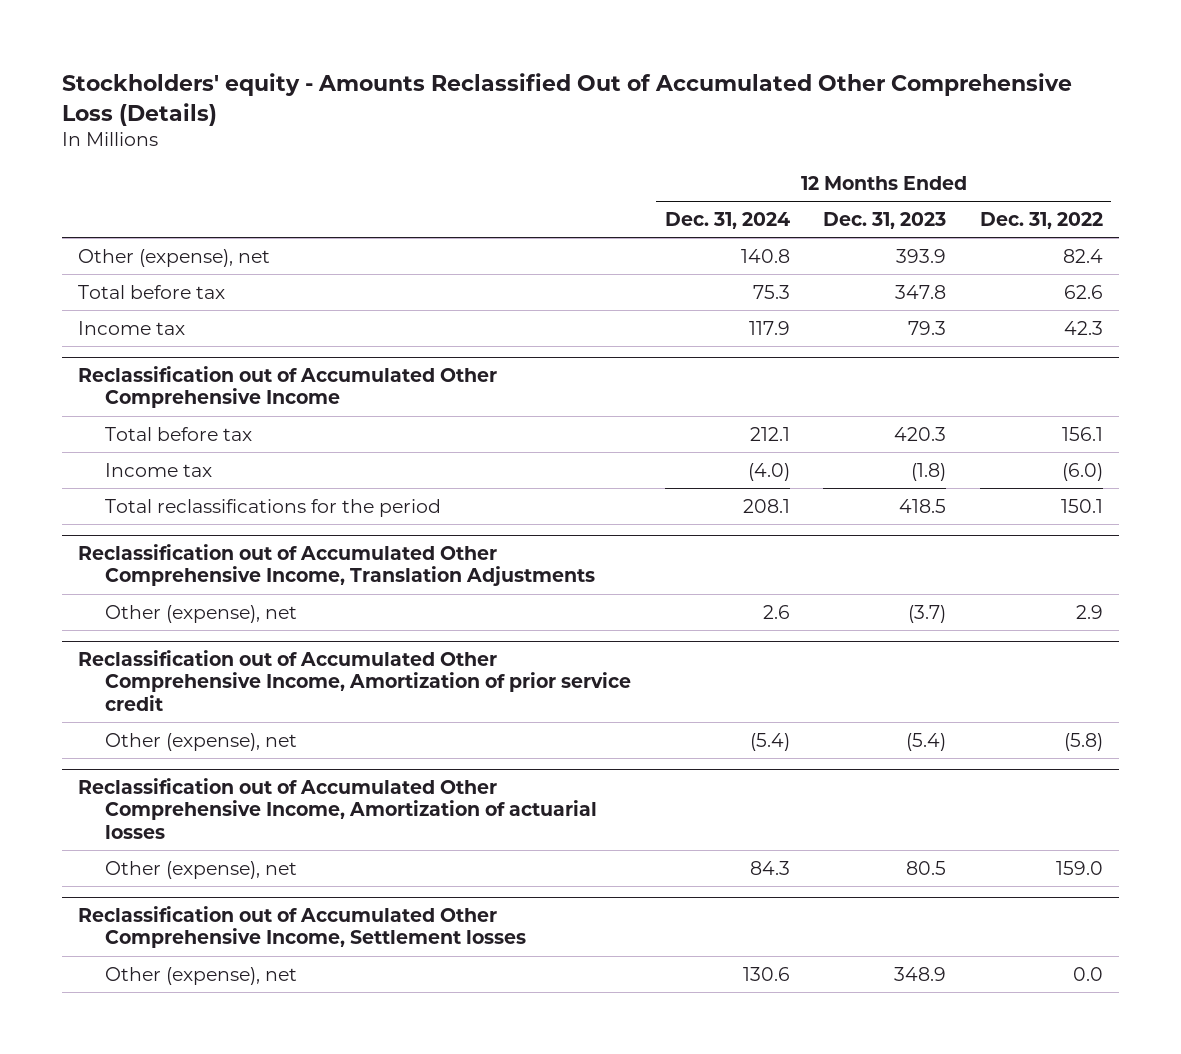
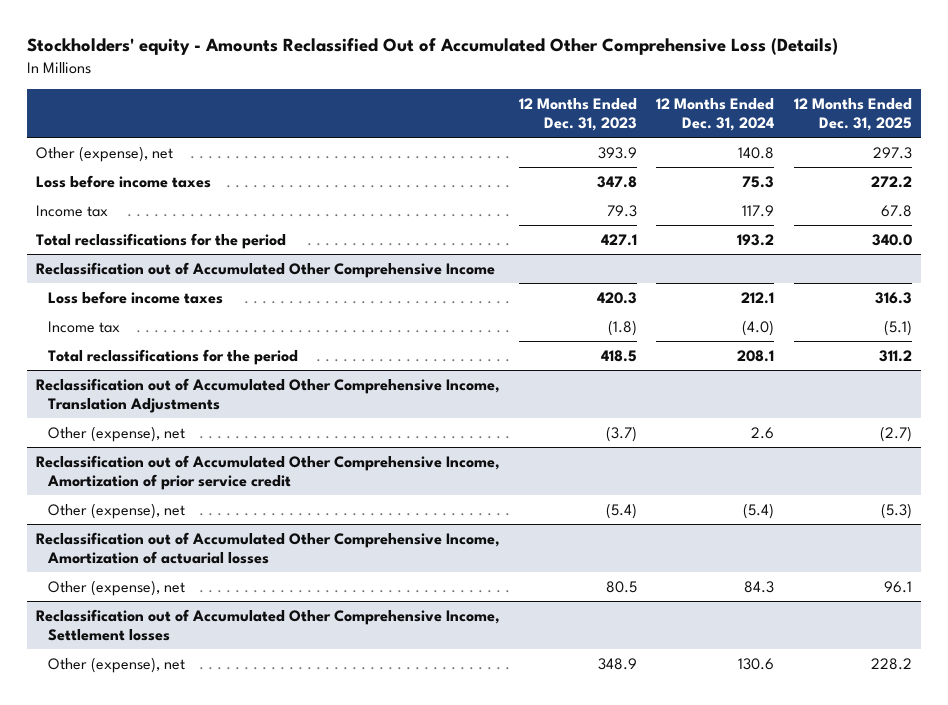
- | 12 Months Ended Dec. 31, 2024 | 12 Months Ended Dec. 31, 2023 | 12 Months Ended Dec. 31, 2022
+ | 12 Months Ended Dec. 31, 2023 | 12 Months Ended Dec. 31, 2024 | 12 Months Ended Dec. 31, 2025
- Total before tax | 75.3 | 347.8 | 62.6
+ Loss before income taxes | 347.8 | 75.3 | 272.2
+ Total reclassifications for the period | 427.1 | 193.2 | 340.0
@ Reclassification out of Accumulated Other Comprehensive Income
- Total before tax | 212.1 | 420.3 | 156.1
+ Loss before income taxes | 420.3 | 212.1 | 316.3

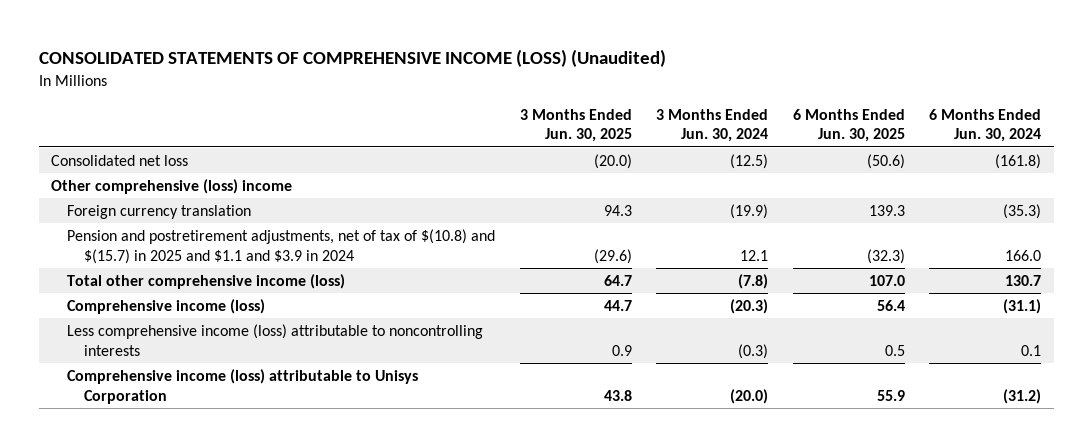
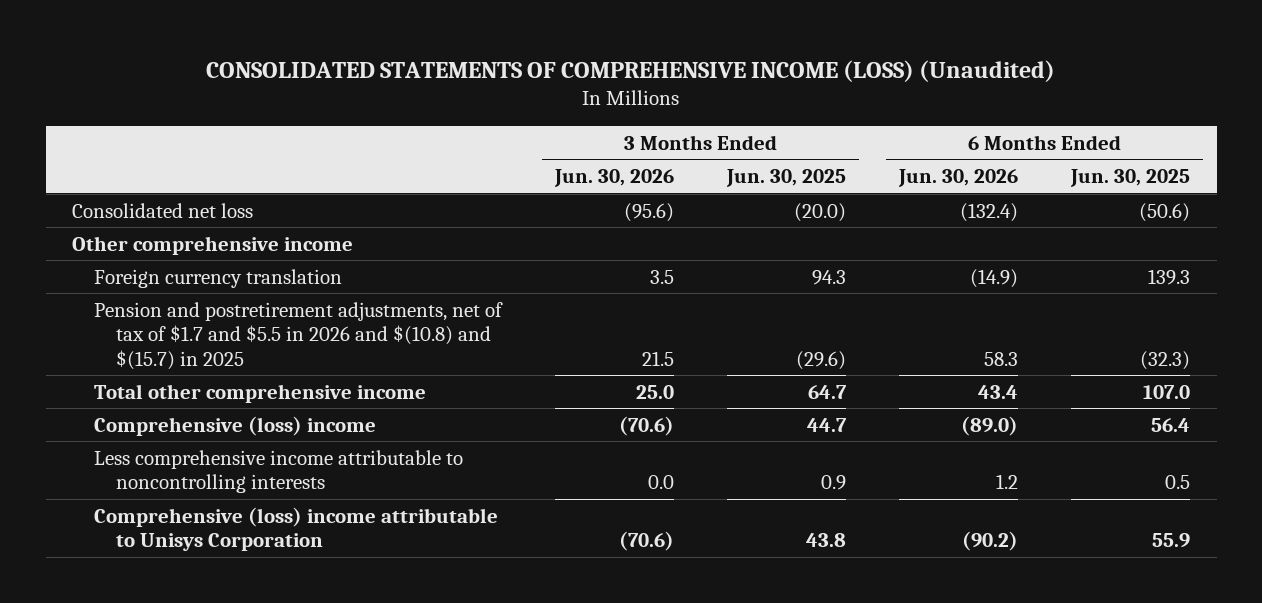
- | 3 Months Ended Jun. 30, 2025 | 3 Months Ended Jun. 30, 2024 | 6 Months Ended Jun. 30, 2025 | 6 Months Ended Jun. 30, 2024
+ | 3 Months Ended Jun. 30, 2026 | 3 Months Ended Jun. 30, 2025 | 6 Months Ended Jun. 30, 2026 | 6 Months Ended Jun. 30, 2025
- Other comprehensive (loss) income
+ Other comprehensive income
- Pension and postretirement adjustments, net of tax of $(10.8) and $(15.7) in 2025 and $1.1 and $3.9 in 2024 | (29.6) | 12.1 | (32.3) | 166.0
- Total other comprehensive income (loss) | 64.7 | (7.8) | 107.0 | 130.7
- Comprehensive income (loss) | 44.7 | (20.3) | 56.4 | (31.1)
- Less comprehensive income (loss) attributable to noncontrolling interests | 0.9 | (0.3) | 0.5 | 0.1
- Comprehensive income (loss) attributable to Unisys Corporation | 43.8 | (20.0) | 55.9 | (31.2)
+ Pension and postretirement adjustments, net of tax of $1.7 and $5.5 in 2026 and $(10.8) and $(15.7) in 2025 | 21.5 | (29.6) | 58.3 | (32.3)
+ Total other comprehensive income | 25.0 | 64.7 | 43.4 | 107.0
+ Comprehensive (loss) income | (70.6) | 44.7 | (89.0) | 56.4
+ Less comprehensive income attributable to noncontrolling interests | 0.0 | 0.9 | 1.2 | 0.5
+ Comprehensive (loss) income attributable to Unisys Corporation | (70.6) | 43.8 | (90.2) | 55.9

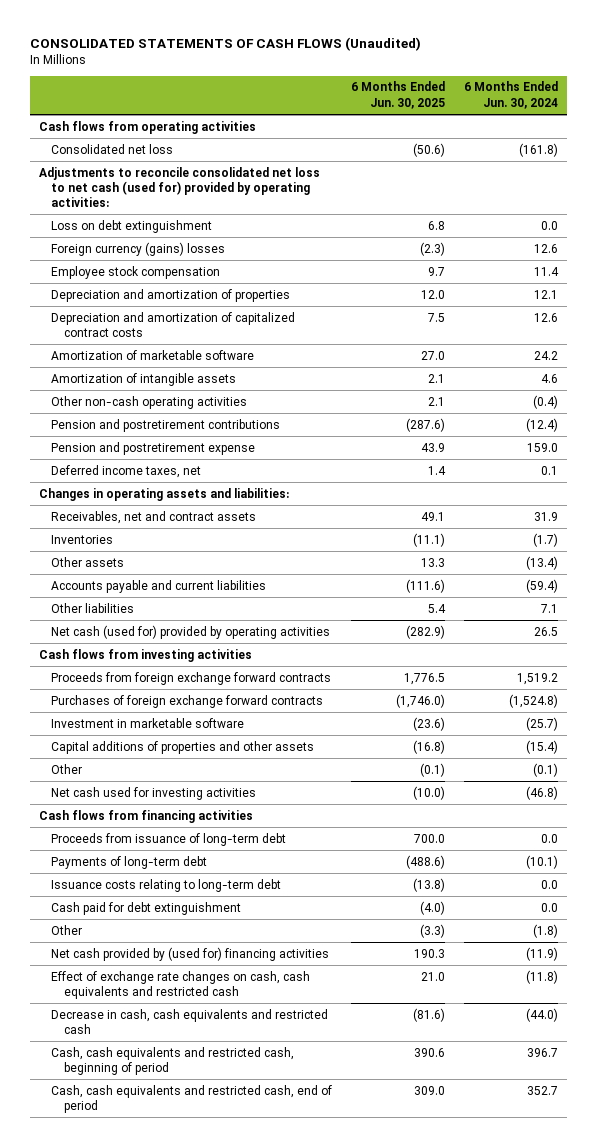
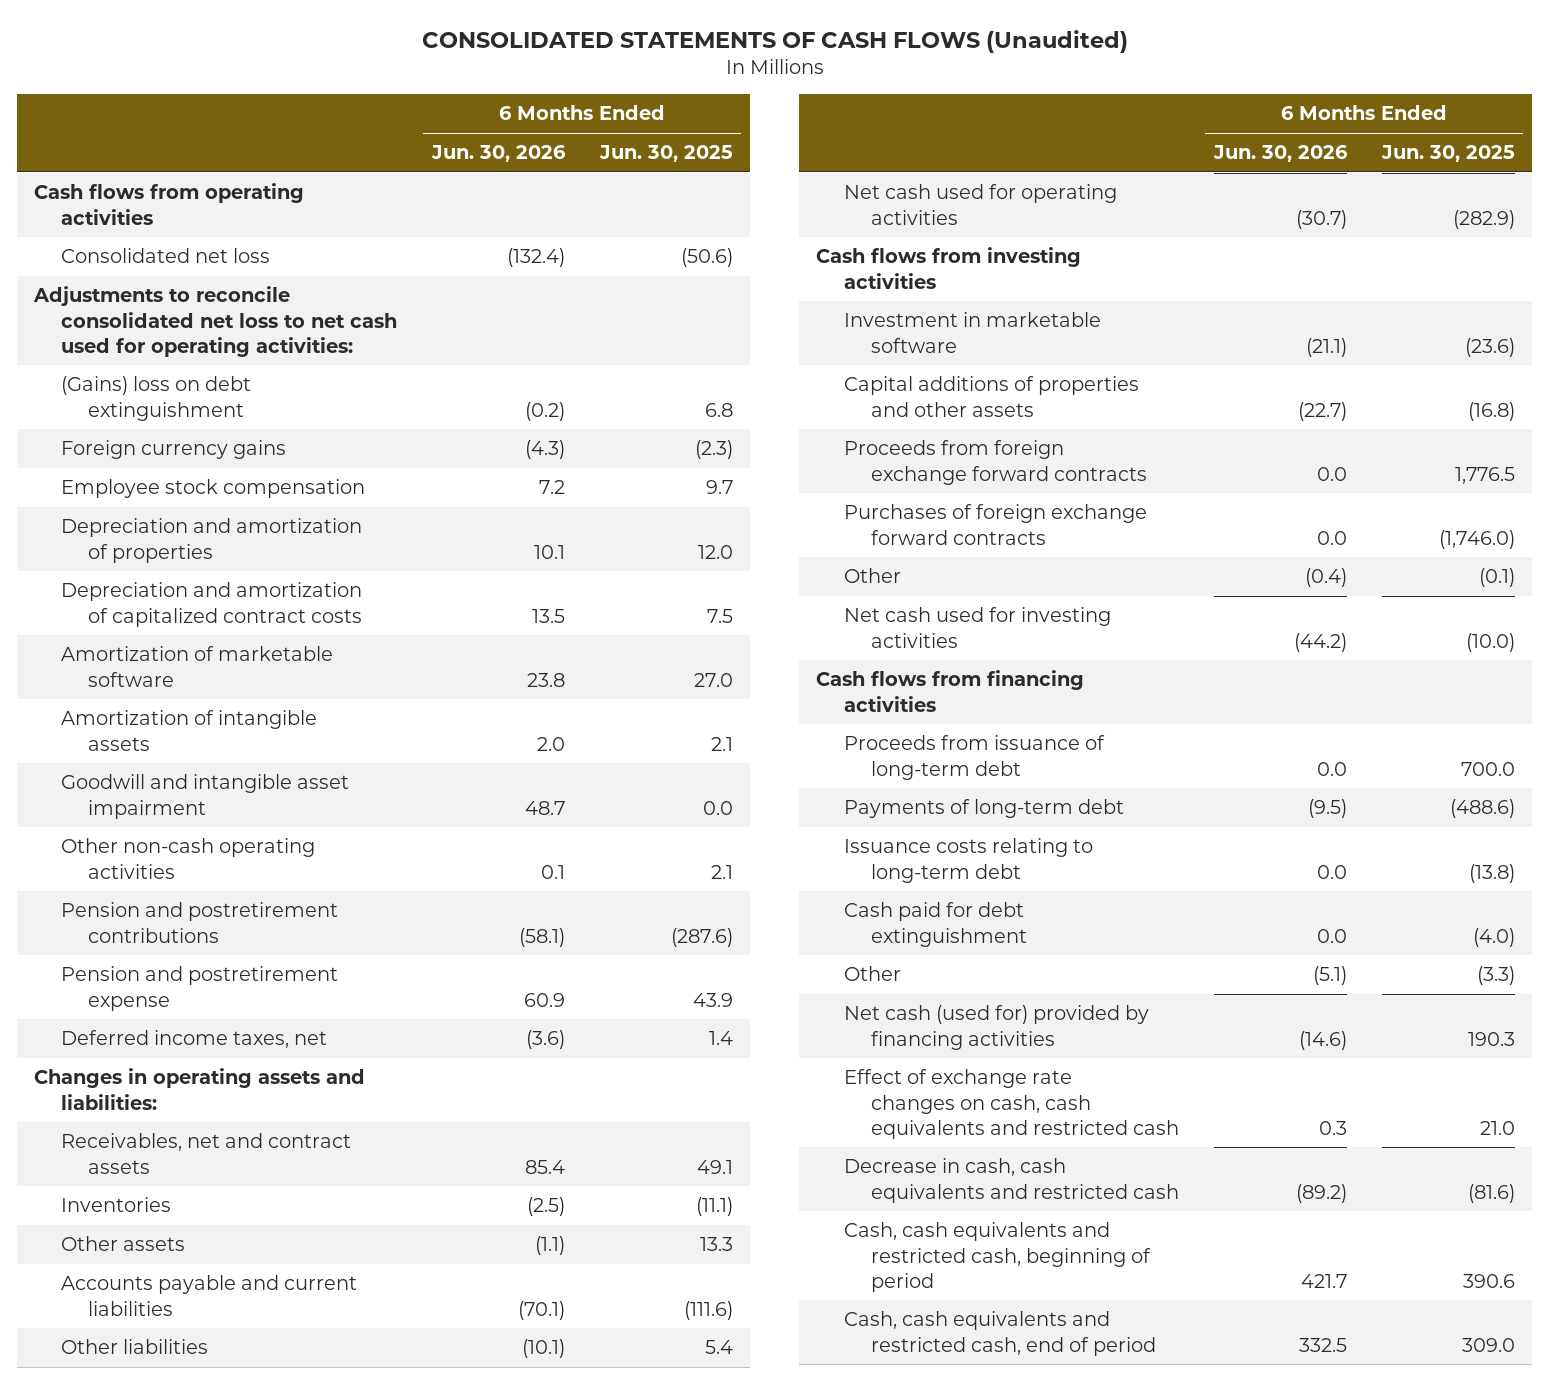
- | 6 Months Ended Jun. 30, 2025 | 6 Months Ended Jun. 30, 2024
+ | 6 Months Ended Jun. 30, 2026 | 6 Months Ended Jun. 30, 2025
- Adjustments to reconcile consolidated net loss to net cash (used for) provided by operating activities:
- Loss on debt extinguishment | 6.8 | 0.0
- Foreign currency (gains) losses | (2.3) | 12.6
+ Adjustments to reconcile consolidated net loss to net cash used for operating activities:
+ (Gains) loss on debt extinguishment | (0.2) | 6.8
+ Foreign currency gains | (4.3) | (2.3)
+ Goodwill and intangible asset impairment | 48.7 | 0.0
- Net cash (used for) provided by operating activities | (282.9) | 26.5
+ Net cash used for operating activities | (30.7) | (282.9)
moved down: Proceeds from foreign exchange forward contracts | 0.0 | 1,776.5
moved down: Purchases of foreign exchange forward contracts | 0.0 | (1,746.0)
- Net cash provided by (used for) financing activities | 190.3 | (11.9)
+ Net cash (used for) provided by financing activities | (14.6) | 190.3

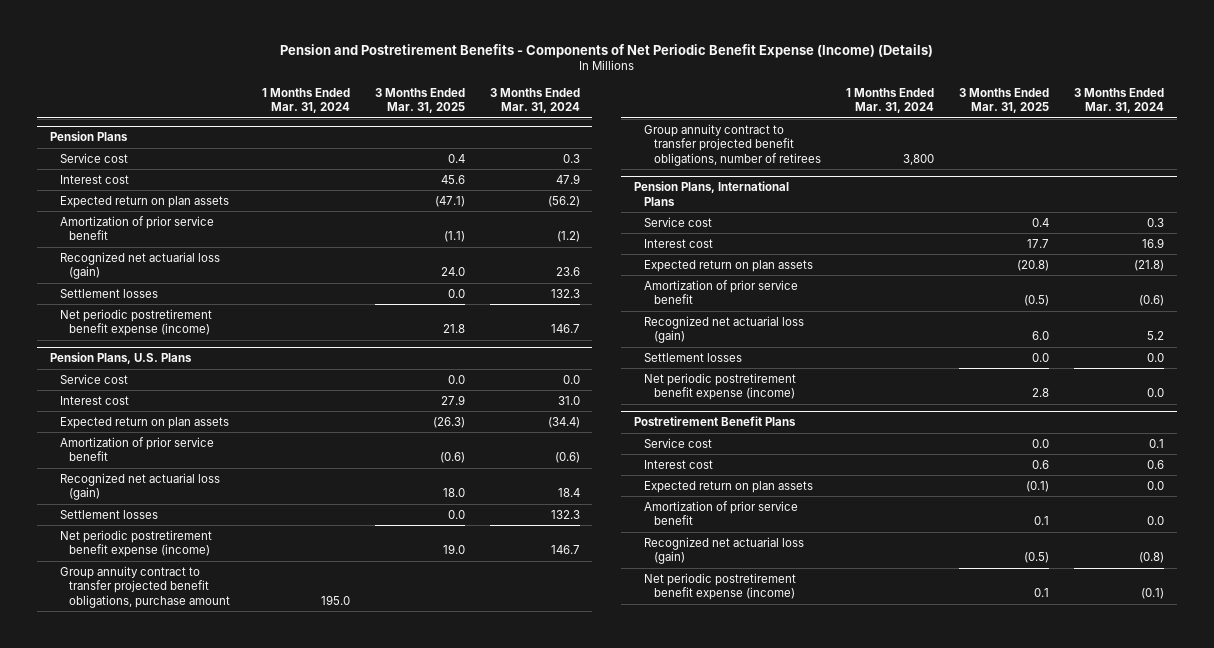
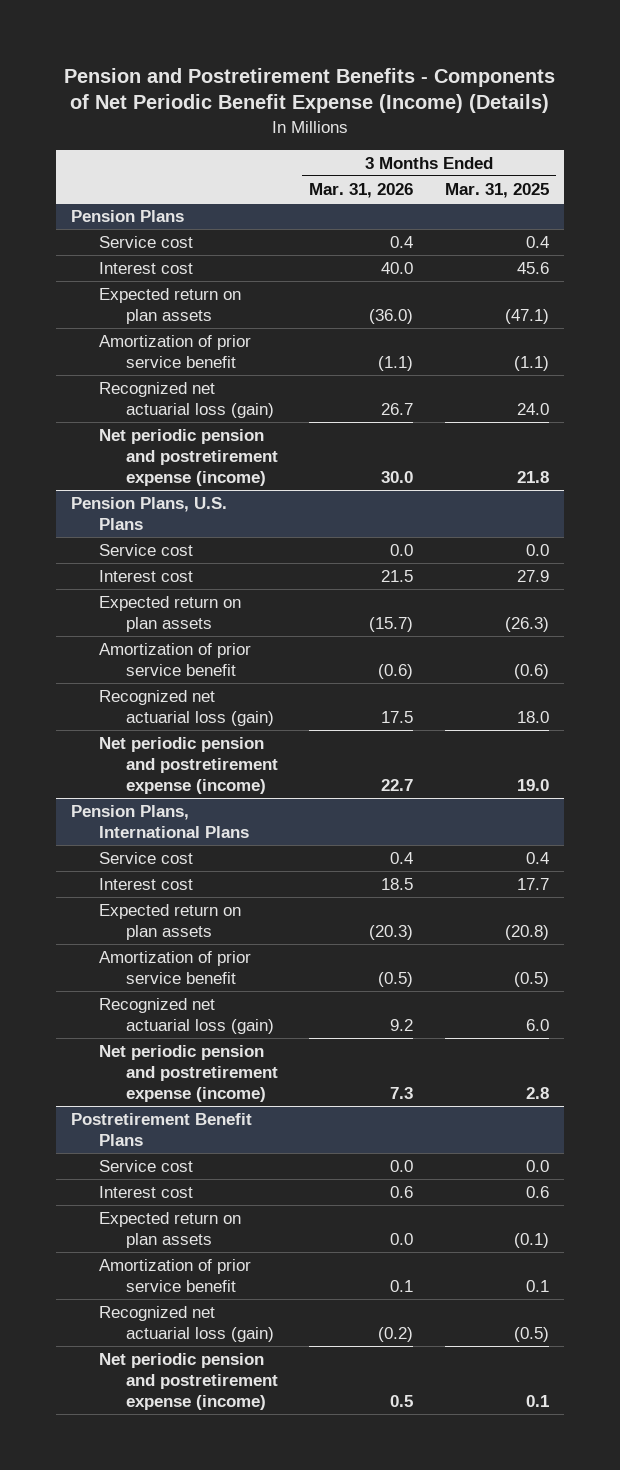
- | 1 Months Ended Mar. 31, 2024 | 3 Months Ended Mar. 31, 2025 | 3 Months Ended Mar. 31, 2024
+ | 3 Months Ended Mar. 31, 2026 | 3 Months Ended Mar. 31, 2025
@ Pension Plans
- Settlement losses | | 0.0 | 132.3
- Net periodic postretirement benefit expense (income) | | 21.8 | 146.7
+ Net periodic pension and postretirement expense (income) | 30.0 | 21.8
@ Pension Plans, U.S. Plans
- Settlement losses | | 0.0 | 132.3
- Net periodic postretirement benefit expense (income) | | 19.0 | 146.7
- Group annuity contract to transfer projected benefit obligations, purchase amount | 195.0 | |
- Group annuity contract to transfer projected benefit obligations, number of retirees | 3,800 | |
+ Net periodic pension and postretirement expense (income) | 22.7 | 19.0
@ Pension Plans, International Plans
- Settlement losses | | 0.0 | 0.0
- Net periodic postretirement benefit expense (income) | | 2.8 | 0.0
+ Net periodic pension and postretirement expense (income) | 7.3 | 2.8
@ Postretirement Benefit Plans
- Net periodic postretirement benefit expense (income) | | 0.1 | (0.1)
+ Net periodic pension and postretirement expense (income) | 0.5 | 0.1

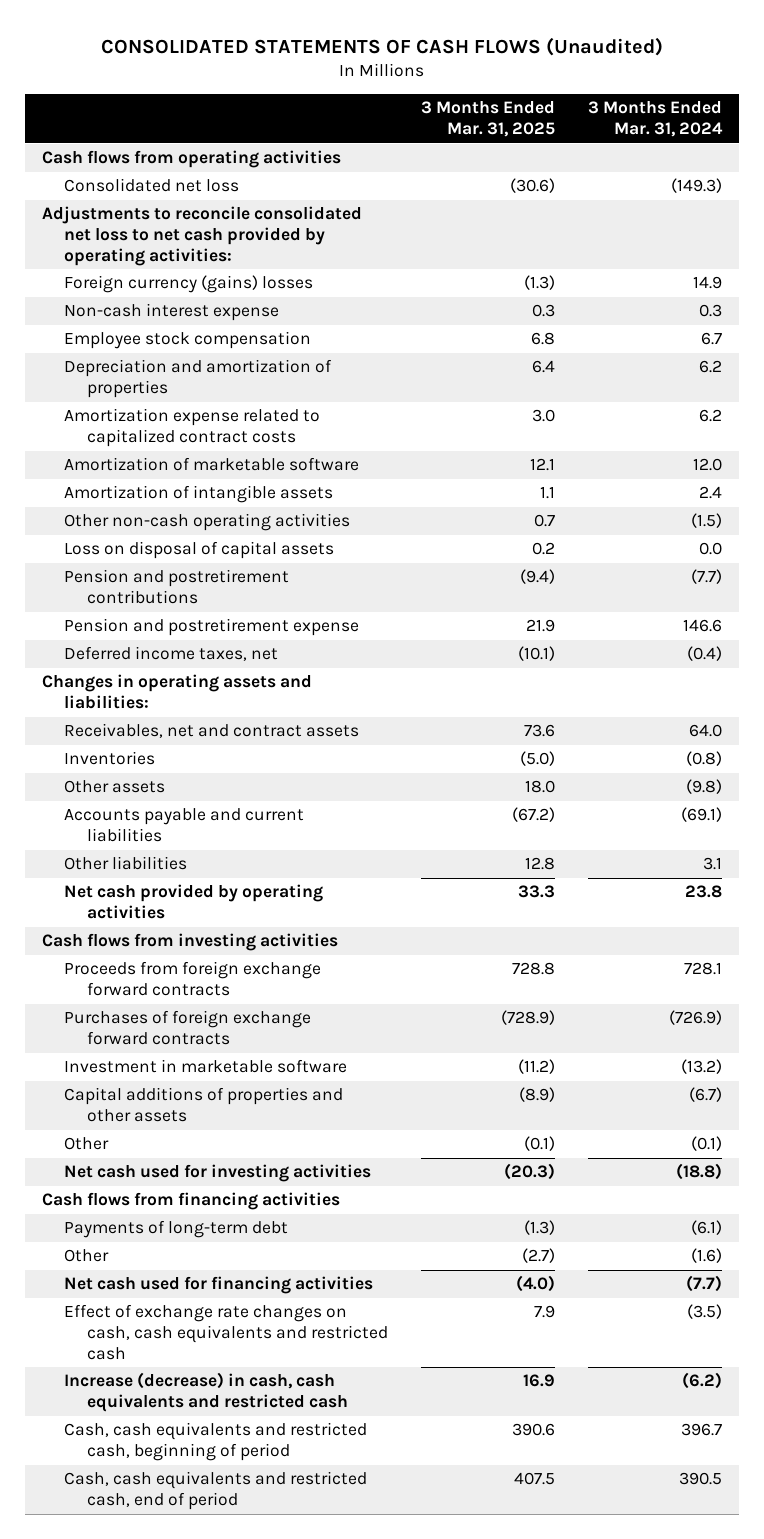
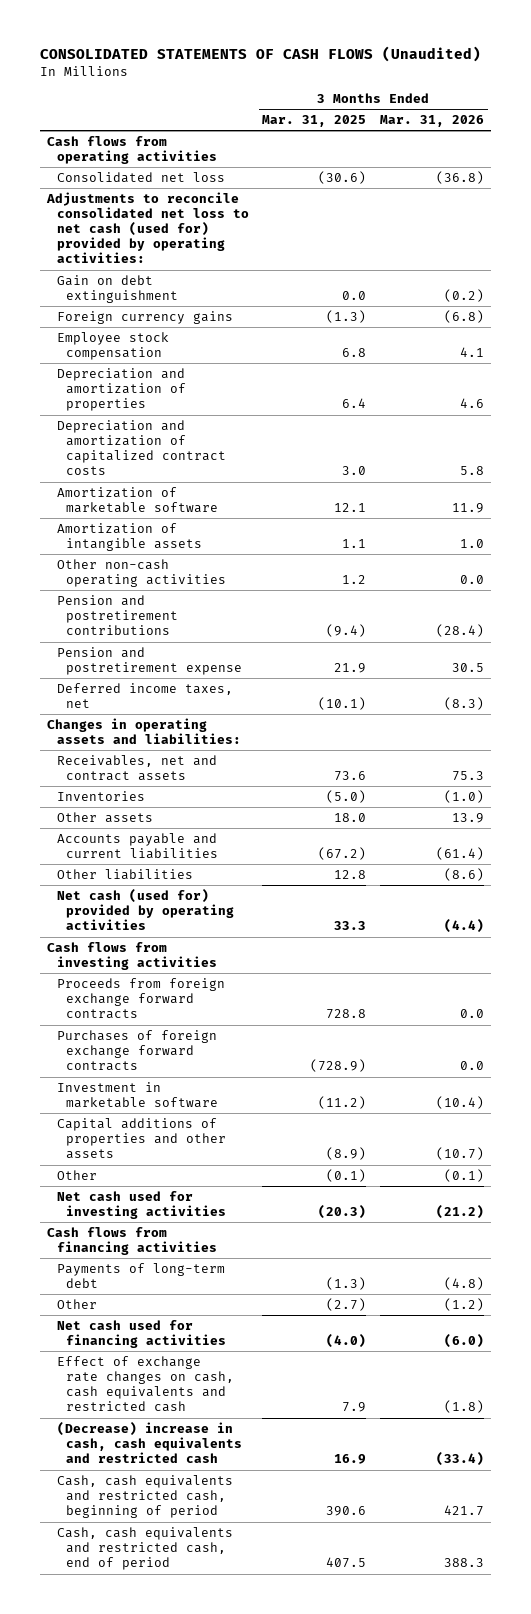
- | 3 Months Ended Mar. 31, 2025 | 3 Months Ended Mar. 31, 2024
+ | 3 Months Ended Mar. 31, 2025 | 3 Months Ended Mar. 31, 2026
- Adjustments to reconcile consolidated net loss to net cash provided by operating activities:
- Foreign currency (gains) losses | (1.3) | 14.9
- Non-cash interest expense | 0.3 | 0.3
+ Adjustments to reconcile consolidated net loss to net cash (used for) provided by operating activities:
+ Gain on debt extinguishment | 0.0 | (0.2)
+ Foreign currency gains | (1.3) | (6.8)
- Amortization expense related to capitalized contract costs | 3.0 | 6.2
+ Depreciation and amortization of capitalized contract costs | 3.0 | 5.8
- Other non-cash operating activities | 0.7 | (1.5)
- Loss on disposal of capital assets | 0.2 | 0.0
+ Other non-cash operating activities | 1.2 | 0.0
- Net cash provided by operating activities | 33.3 | 23.8
+ Net cash (used for) provided by operating activities | 33.3 | (4.4)
- Increase (decrease) in cash, cash equivalents and restricted cash | 16.9 | (6.2)
+ (Decrease) increase in cash, cash equivalents and restricted cash | 16.9 | (33.4)

